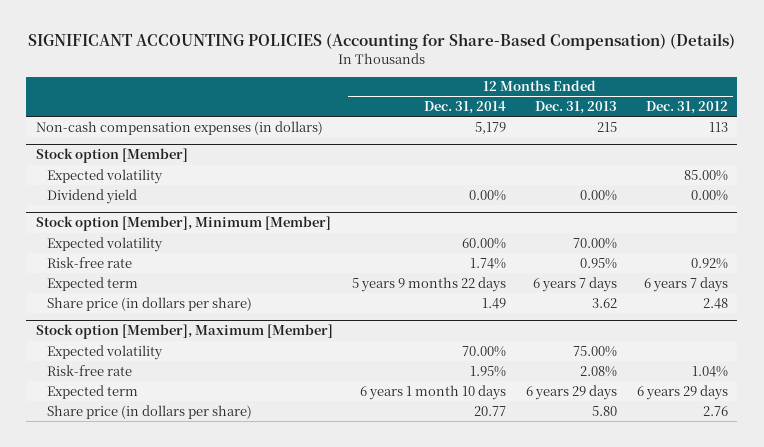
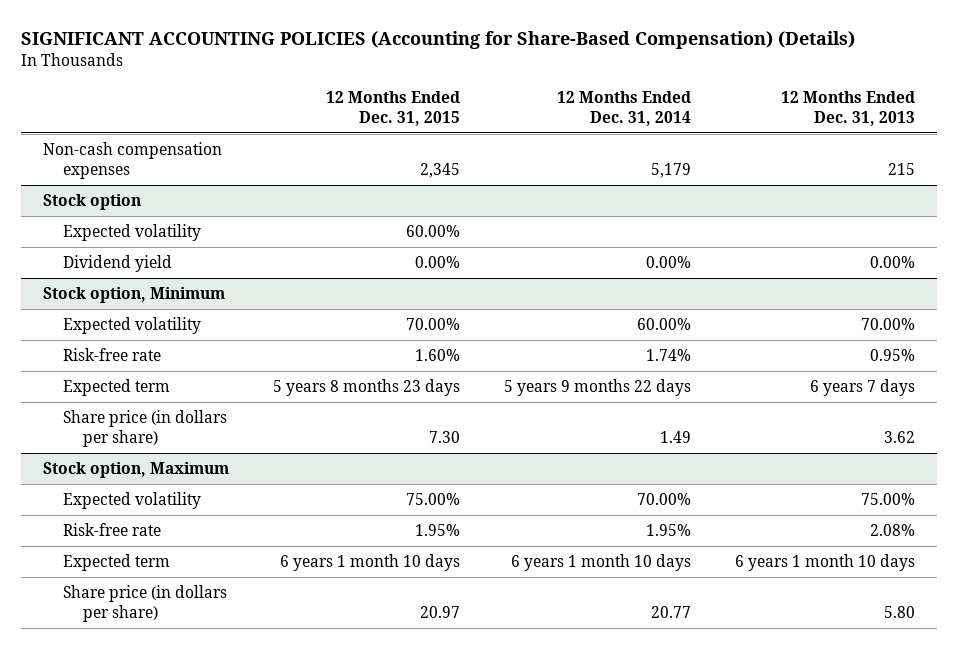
- | 12 Months Ended Dec. 31, 2014 | 12 Months Ended Dec. 31, 2013 | 12 Months Ended Dec. 31, 2012
+ | 12 Months Ended Dec. 31, 2015 | 12 Months Ended Dec. 31, 2014 | 12 Months Ended Dec. 31, 2013
- Non-cash compensation expenses (in dollars) | 5,179 | 215 | 113
- Stock option [Member]
+ Non-cash compensation expenses | 2,345 | 5,179 | 215
+ Stock option
- Stock option [Member], Minimum [Member]
+ Stock option, Minimum
- Stock option [Member], Maximum [Member]
+ Stock option, Maximum
- Expected term | 6 years 1 month 10 days | 6 years 29 days | 6 years 29 days
+ Expected term | 6 years 1 month 10 days | 6 years 1 month 10 days | 6 years 1 month 10 days

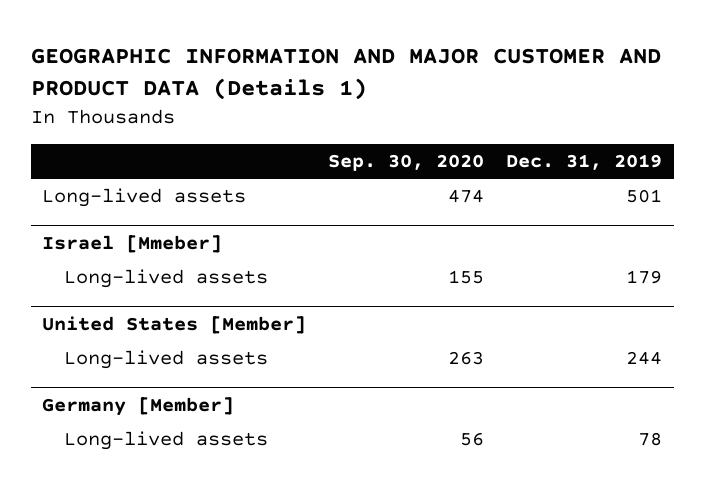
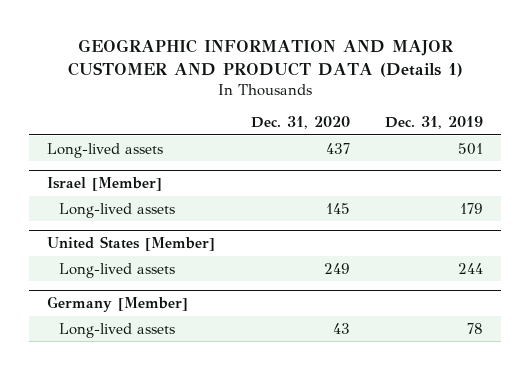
- | Sep. 30, 2020 | Dec. 31, 2019
+ | Dec. 31, 2020 | Dec. 31, 2019
- Israel [Mmeber]
+ Israel [Member]

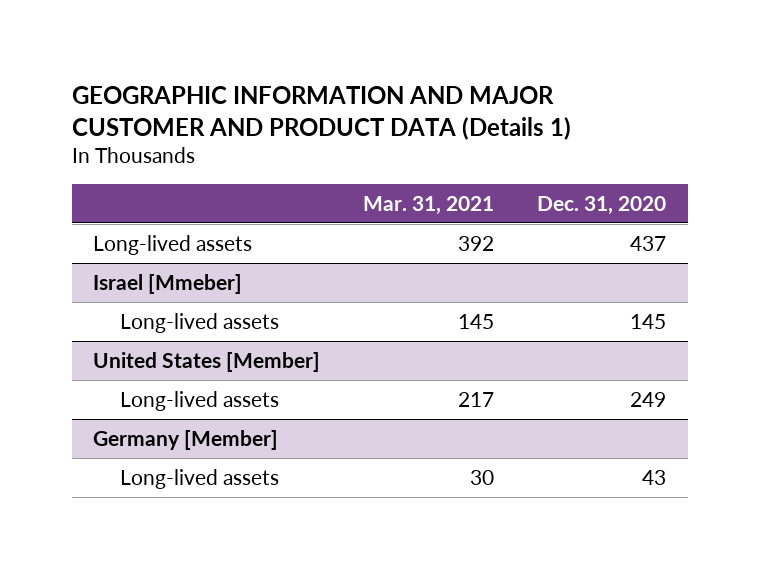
- | Dec. 31, 2020 | Dec. 31, 2019
+ | Mar. 31, 2021 | Dec. 31, 2020
- Israel [Member]
+ Israel [Mmeber]

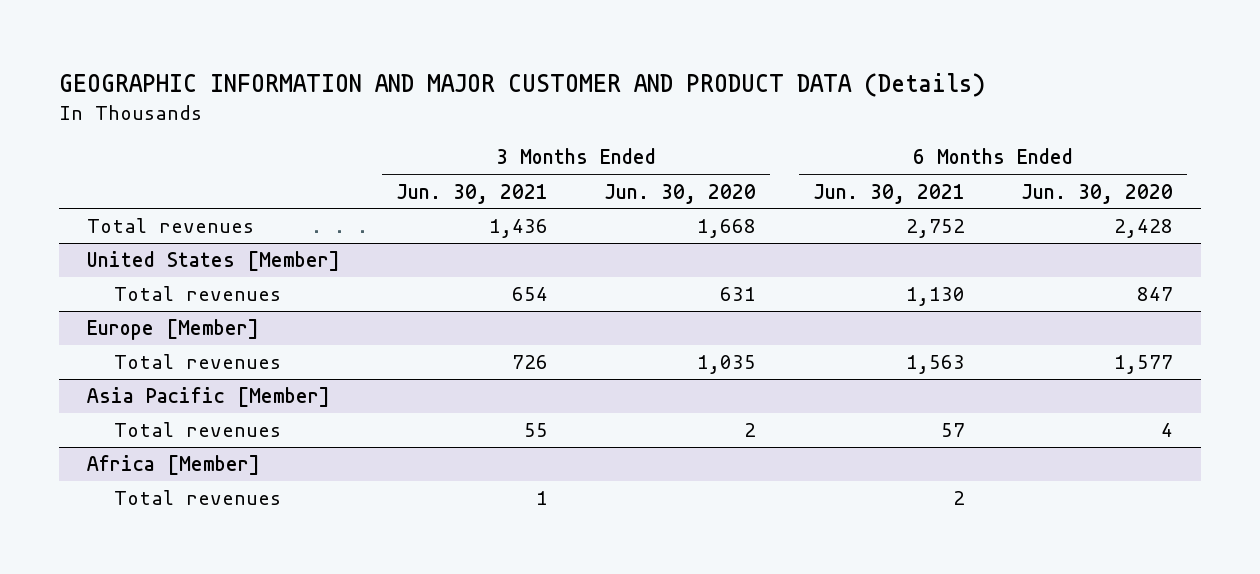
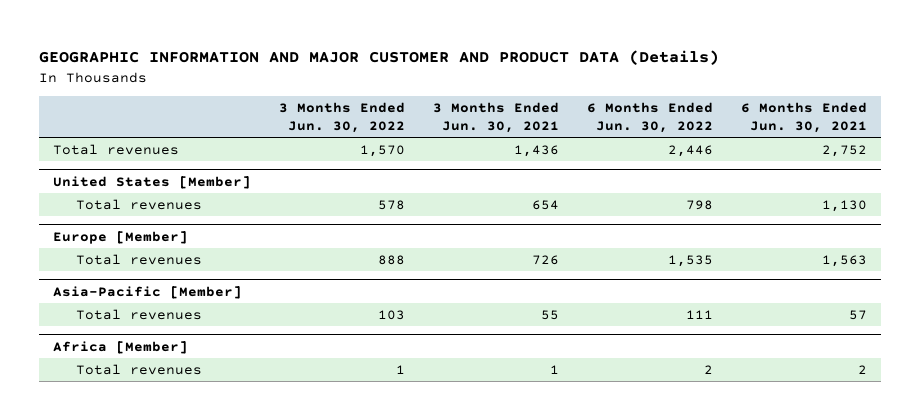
- | 3 Months Ended Jun. 30, 2021 | 3 Months Ended Jun. 30, 2020 | 6 Months Ended Jun. 30, 2021 | 6 Months Ended Jun. 30, 2020
+ | 3 Months Ended Jun. 30, 2022 | 3 Months Ended Jun. 30, 2021 | 6 Months Ended Jun. 30, 2022 | 6 Months Ended Jun. 30, 2021
- Asia Pacific [Member]
+ Asia-Pacific [Member]

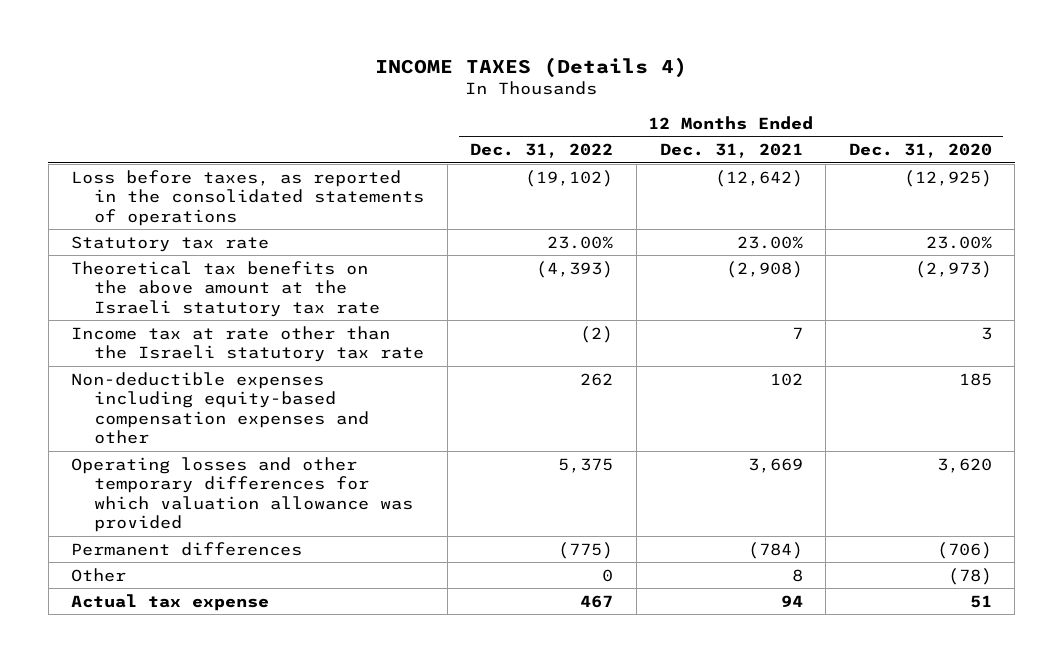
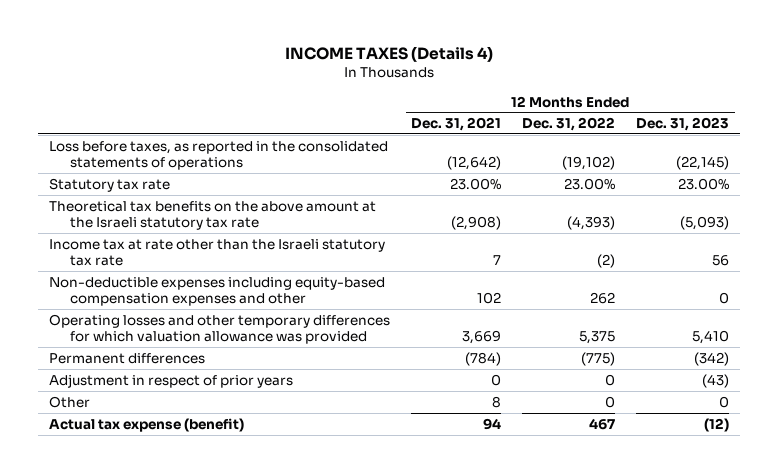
- | 12 Months Ended Dec. 31, 2022 | 12 Months Ended Dec. 31, 2021 | 12 Months Ended Dec. 31, 2020
+ | 12 Months Ended Dec. 31, 2021 | 12 Months Ended Dec. 31, 2022 | 12 Months Ended Dec. 31, 2023
+ Adjustment in respect of prior years | 0 | 0 | (43)
- Actual tax expense | 467 | 94 | 51
+ Actual tax expense (benefit) | 94 | 467 | (12)

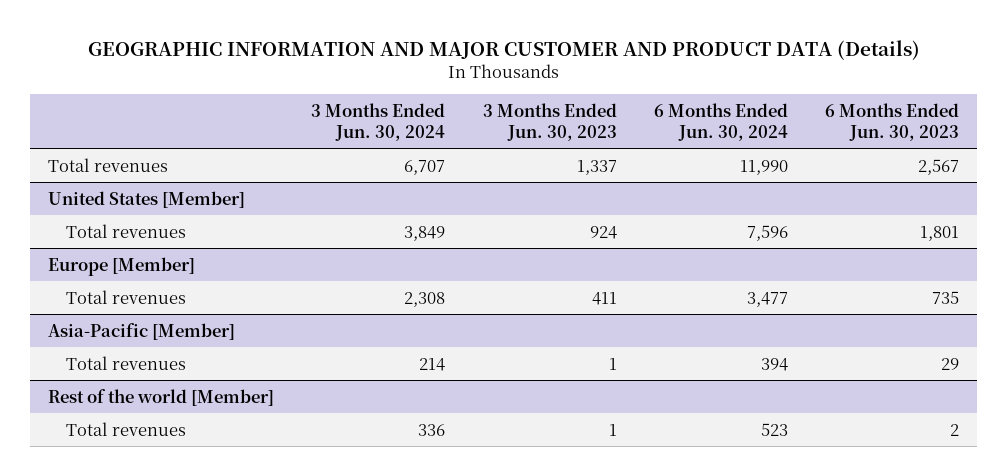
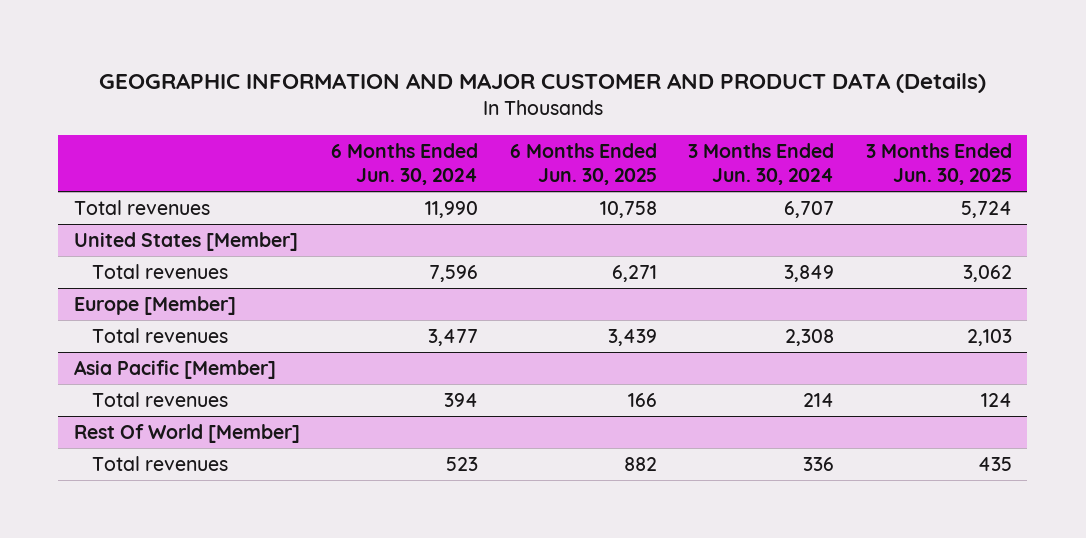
- | 3 Months Ended Jun. 30, 2024 | 3 Months Ended Jun. 30, 2023 | 6 Months Ended Jun. 30, 2024 | 6 Months Ended Jun. 30, 2023
+ | 6 Months Ended Jun. 30, 2024 | 6 Months Ended Jun. 30, 2025 | 3 Months Ended Jun. 30, 2024 | 3 Months Ended Jun. 30, 2025
- Asia-Pacific [Member]
+ Asia Pacific [Member]
- Rest of the world [Member]
+ Rest Of World [Member]

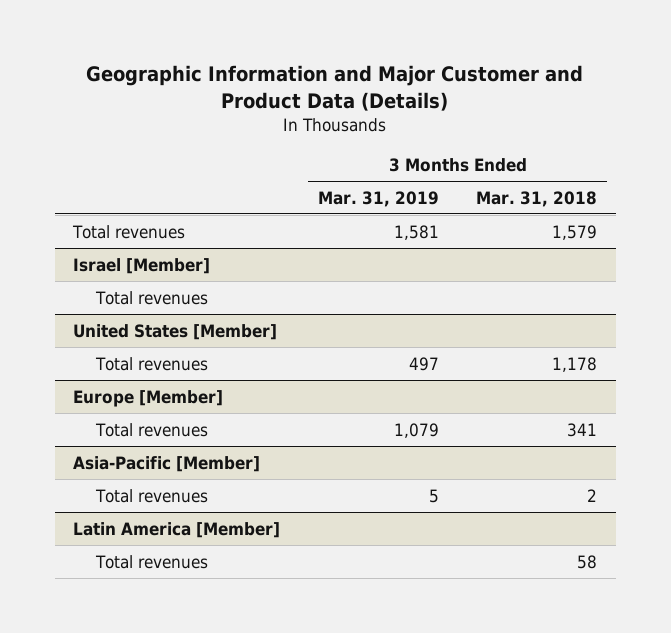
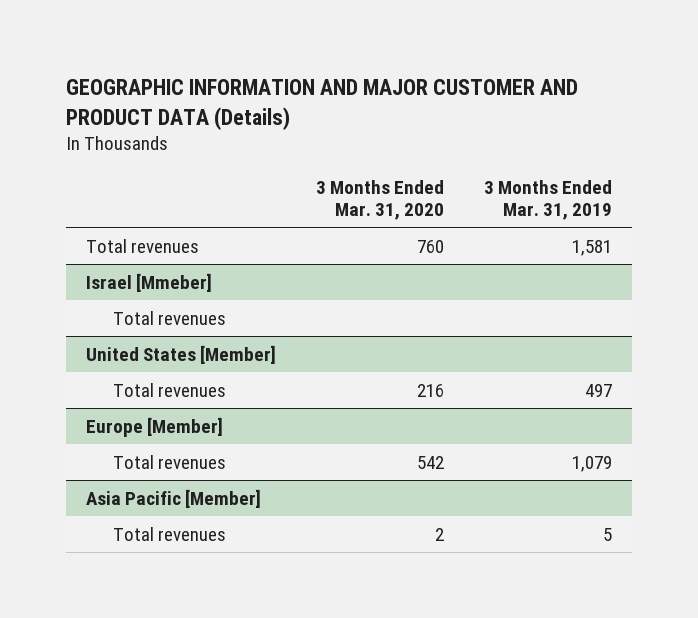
- Geographic Information and Major Customer and Product Data (Details)
+ GEOGRAPHIC INFORMATION AND MAJOR CUSTOMER AND PRODUCT DATA (Details)
- | 3 Months Ended Mar. 31, 2019 | 3 Months Ended Mar. 31, 2018
+ | 3 Months Ended Mar. 31, 2020 | 3 Months Ended Mar. 31, 2019
- Israel [Member]
+ Israel [Mmeber]
- Asia-Pacific [Member]
+ Asia Pacific [Member]
- Latin America [Member]
- Total revenues | | 58

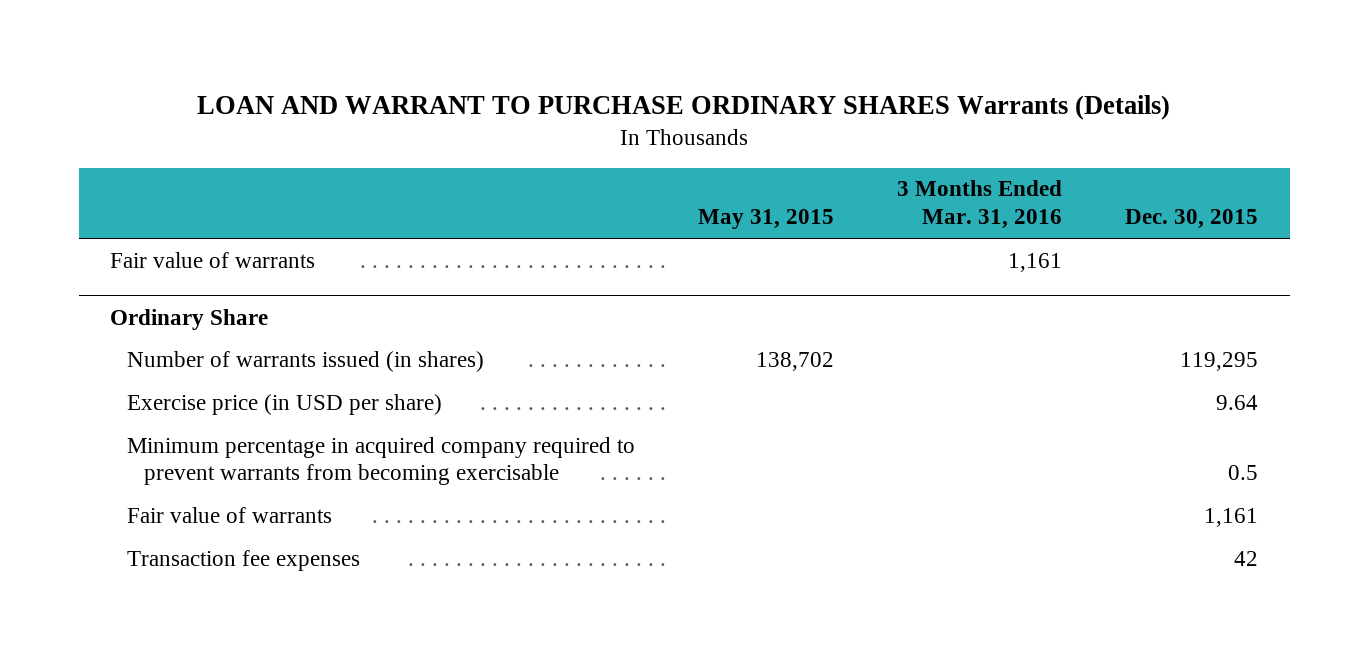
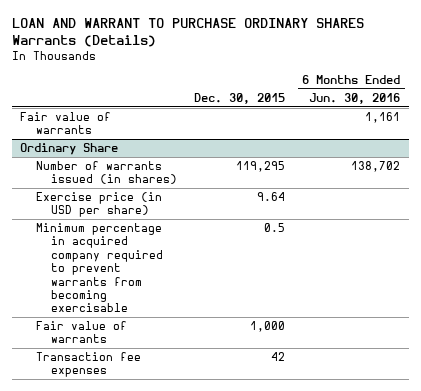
- | May 31, 2015 | 3 Months Ended Mar. 31, 2016 | Dec. 30, 2015
+ | Dec. 30, 2015 | 6 Months Ended Jun. 30, 2016
@ Ordinary Share
- Fair value of warrants | | | 1,161
+ Fair value of warrants | 1,000 |

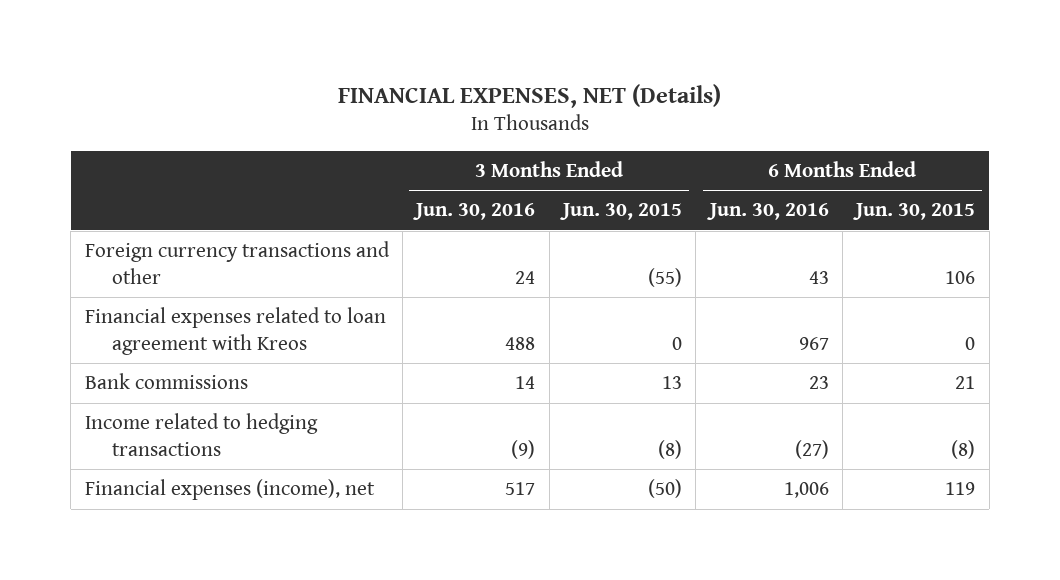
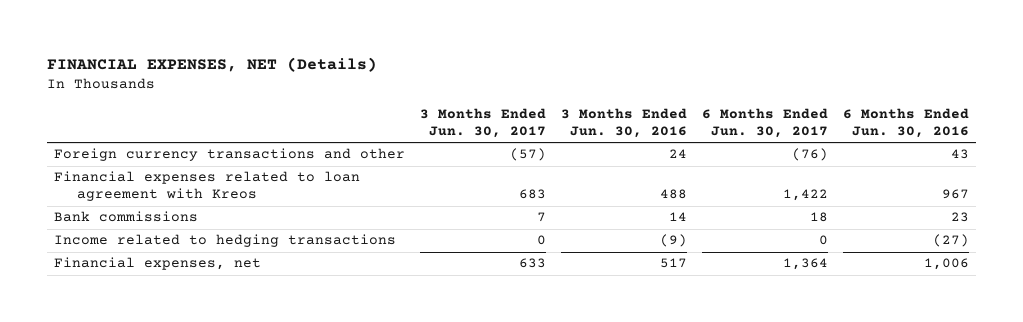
- | 3 Months Ended Jun. 30, 2016 | 3 Months Ended Jun. 30, 2015 | 6 Months Ended Jun. 30, 2016 | 6 Months Ended Jun. 30, 2015
+ | 3 Months Ended Jun. 30, 2017 | 3 Months Ended Jun. 30, 2016 | 6 Months Ended Jun. 30, 2017 | 6 Months Ended Jun. 30, 2016
- Financial expenses (income), net | 517 | (50) | 1,006 | 119
+ Financial expenses, net | 633 | 517 | 1,364 | 1,006

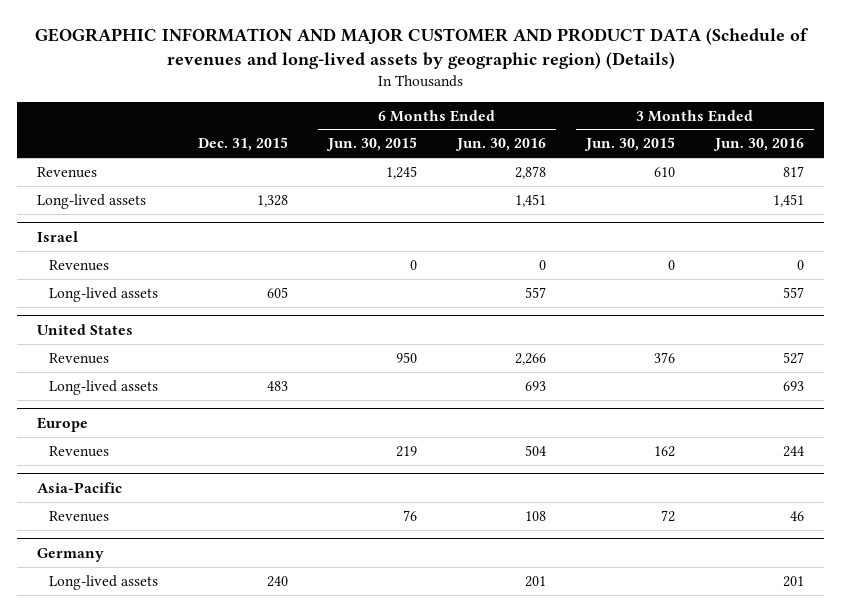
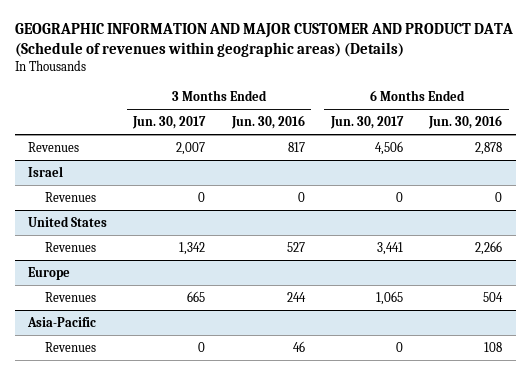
- GEOGRAPHIC INFORMATION AND MAJOR CUSTOMER AND PRODUCT DATA (Schedule of revenues and long-lived assets by geographic region) (Details)
+ GEOGRAPHIC INFORMATION AND MAJOR CUSTOMER AND PRODUCT DATA (Schedule of revenues within geographic areas) (Details)
- | Dec. 31, 2015 | 6 Months Ended Jun. 30, 2015 | 6 Months Ended Jun. 30, 2016 | 3 Months Ended Jun. 30, 2015 | 3 Months Ended Jun. 30, 2016
+ | 3 Months Ended Jun. 30, 2017 | 3 Months Ended Jun. 30, 2016 | 6 Months Ended Jun. 30, 2017 | 6 Months Ended Jun. 30, 2016
- Long-lived assets | 1,328 | | 1,451 | | 1,451
@ Israel
- Long-lived assets | 605 | | 557 | | 557
@ United States
- Long-lived assets | 483 | | 693 | | 693
- Germany
- Long-lived assets | 240 | | 201 | | 201

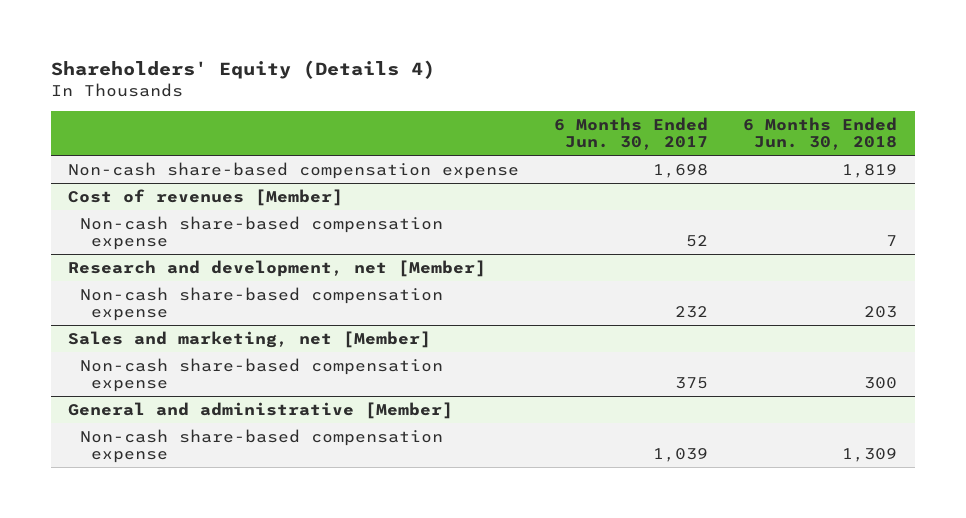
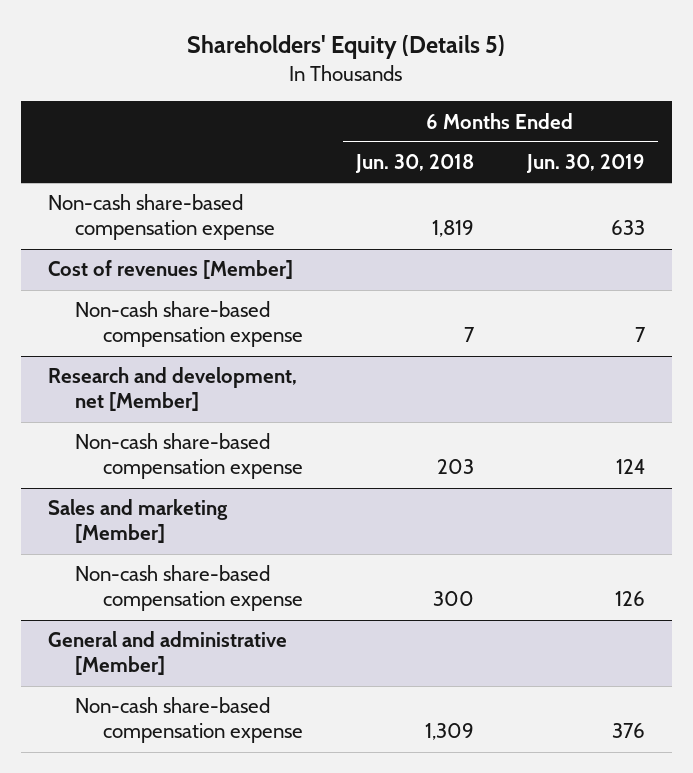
- Shareholders' Equity (Details 4)
+ Shareholders' Equity (Details 5)
- | 6 Months Ended Jun. 30, 2017 | 6 Months Ended Jun. 30, 2018
+ | 6 Months Ended Jun. 30, 2018 | 6 Months Ended Jun. 30, 2019
- Sales and marketing, net [Member]
+ Sales and marketing [Member]

